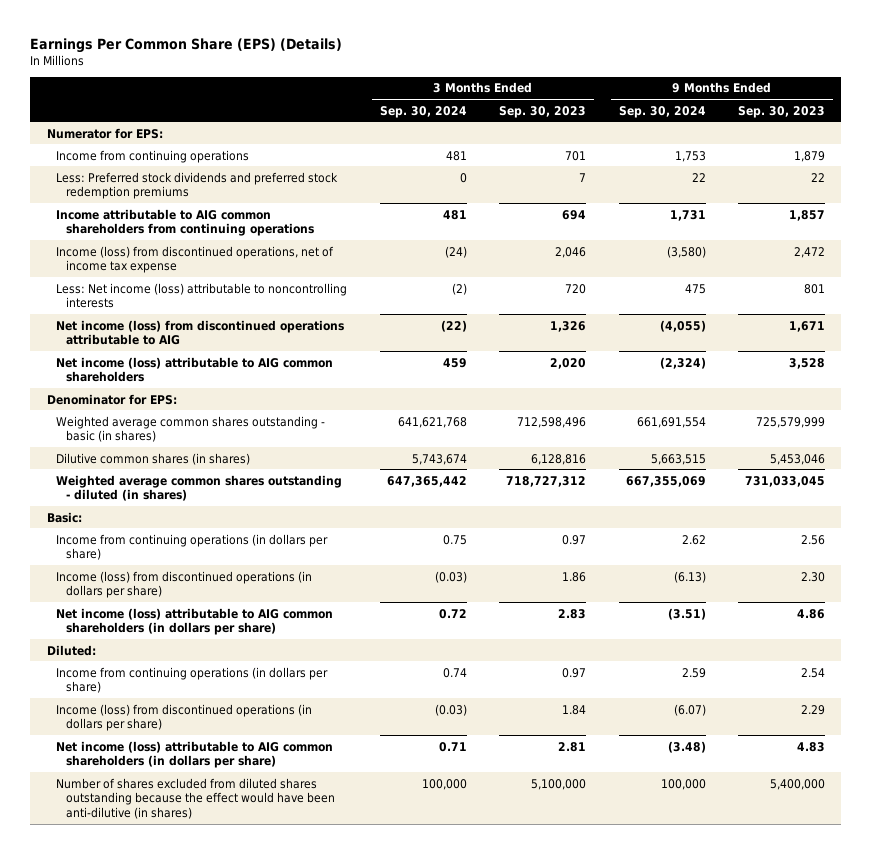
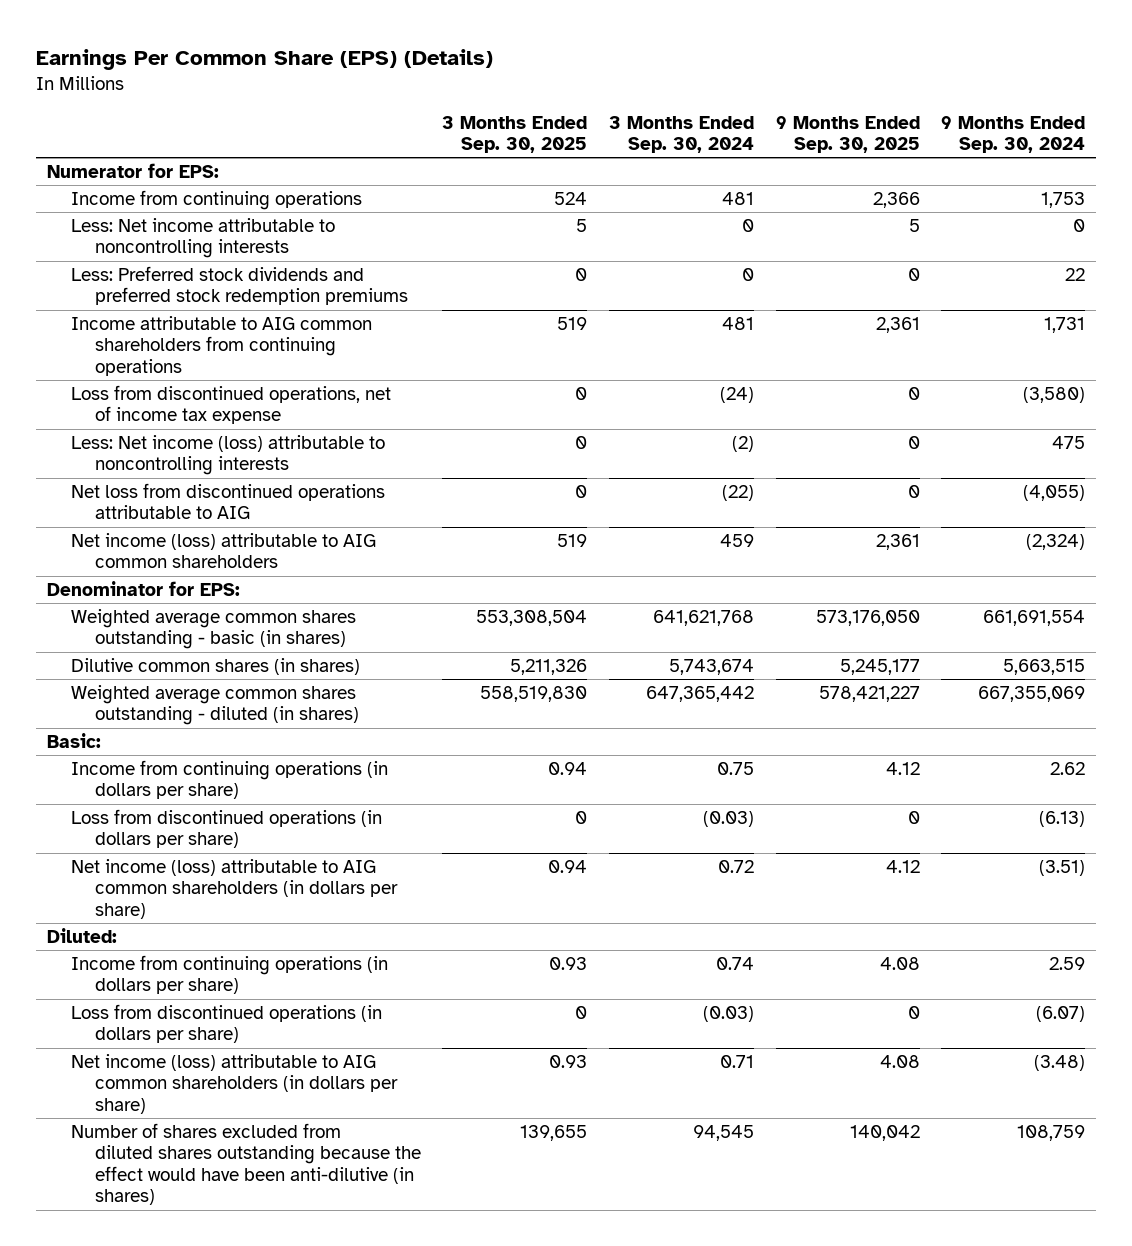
- | 3 Months Ended Sep. 30, 2024 | 3 Months Ended Sep. 30, 2023 | 9 Months Ended Sep. 30, 2024 | 9 Months Ended Sep. 30, 2023
+ | 3 Months Ended Sep. 30, 2025 | 3 Months Ended Sep. 30, 2024 | 9 Months Ended Sep. 30, 2025 | 9 Months Ended Sep. 30, 2024
+ Less: Net income attributable to noncontrolling interests | 5 | 0 | 5 | 0
- Income (loss) from discontinued operations, net of income tax expense | (24) | 2,046 | (3,580) | 2,472
+ Loss from discontinued operations, net of income tax expense | 0 | (24) | 0 | (3,580)
- Net income (loss) from discontinued operations attributable to AIG | (22) | 1,326 | (4,055) | 1,671
+ Net loss from discontinued operations attributable to AIG | 0 | (22) | 0 | (4,055)
- Income (loss) from discontinued operations (in dollars per share) | (0.03) | 1.86 | (6.13) | 2.30
+ Loss from discontinued operations (in dollars per share) | 0 | (0.03) | 0 | (6.13)
- Income (loss) from discontinued operations (in dollars per share) | (0.03) | 1.84 | (6.07) | 2.29
+ Loss from discontinued operations (in dollars per share) | 0 | (0.03) | 0 | (6.07)
- Number of shares excluded from diluted shares outstanding because the effect would have been anti-dilutive (in shares) | 100,000 | 5,100,000 | 100,000 | 5,400,000
+ Number of shares excluded from diluted shares outstanding because the effect would have been anti-dilutive (in shares) | 139,655 | 94,545 | 140,042 | 108,759

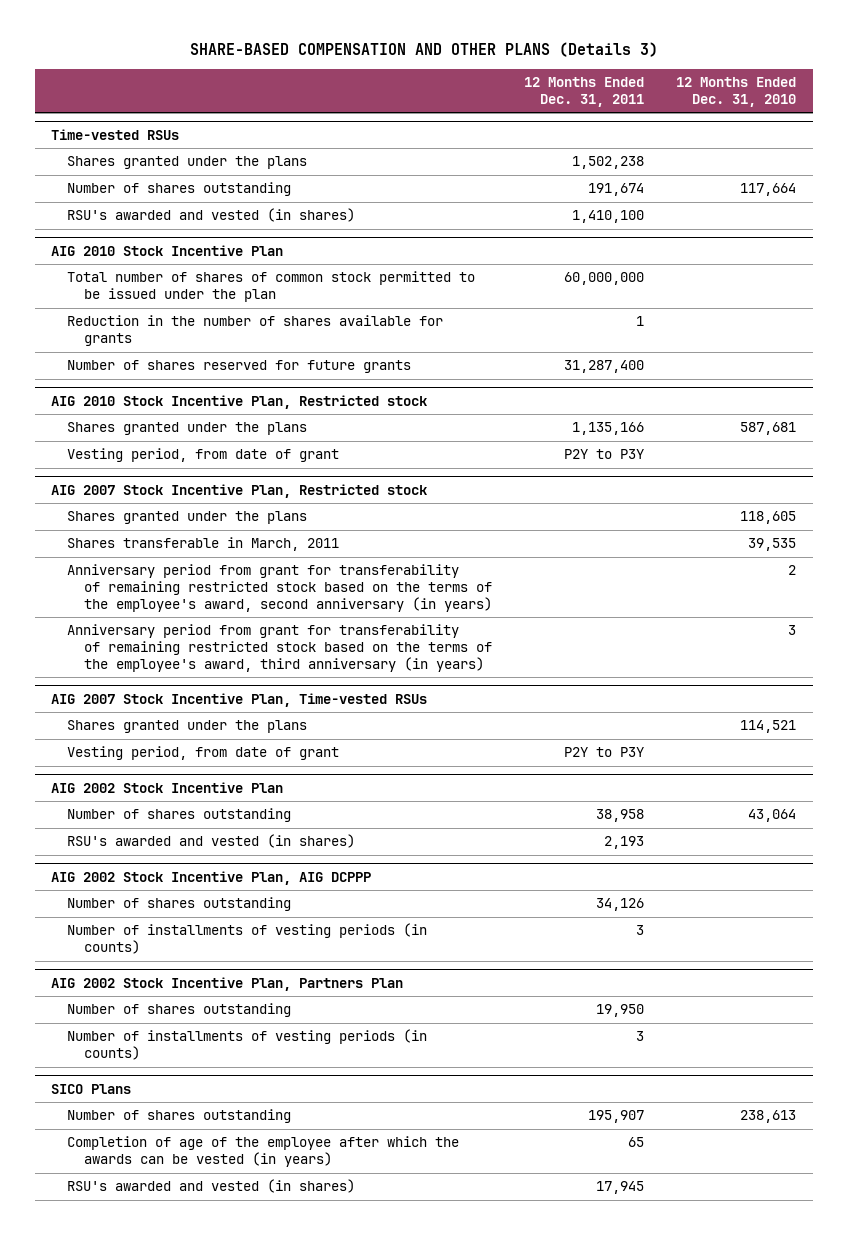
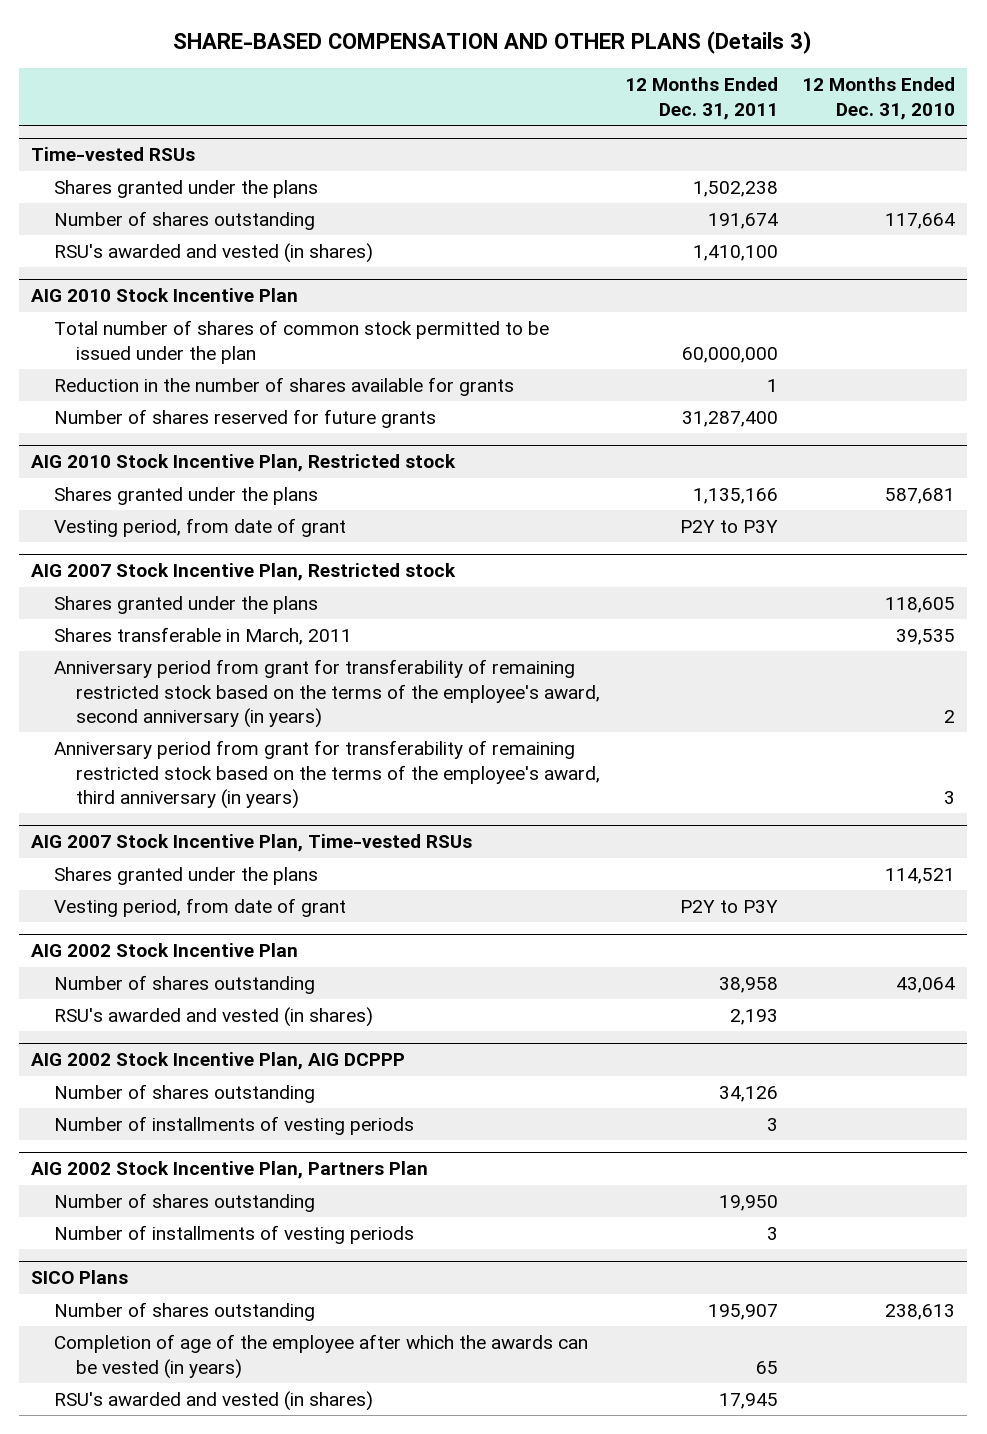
@ AIG 2002 Stock Incentive Plan, AIG DCPPP
- Number of installments of vesting periods (in counts) | 3 |
+ Number of installments of vesting periods | 3 |
@ AIG 2002 Stock Incentive Plan, Partners Plan
- Number of installments of vesting periods (in counts) | 3 |
+ Number of installments of vesting periods | 3 |

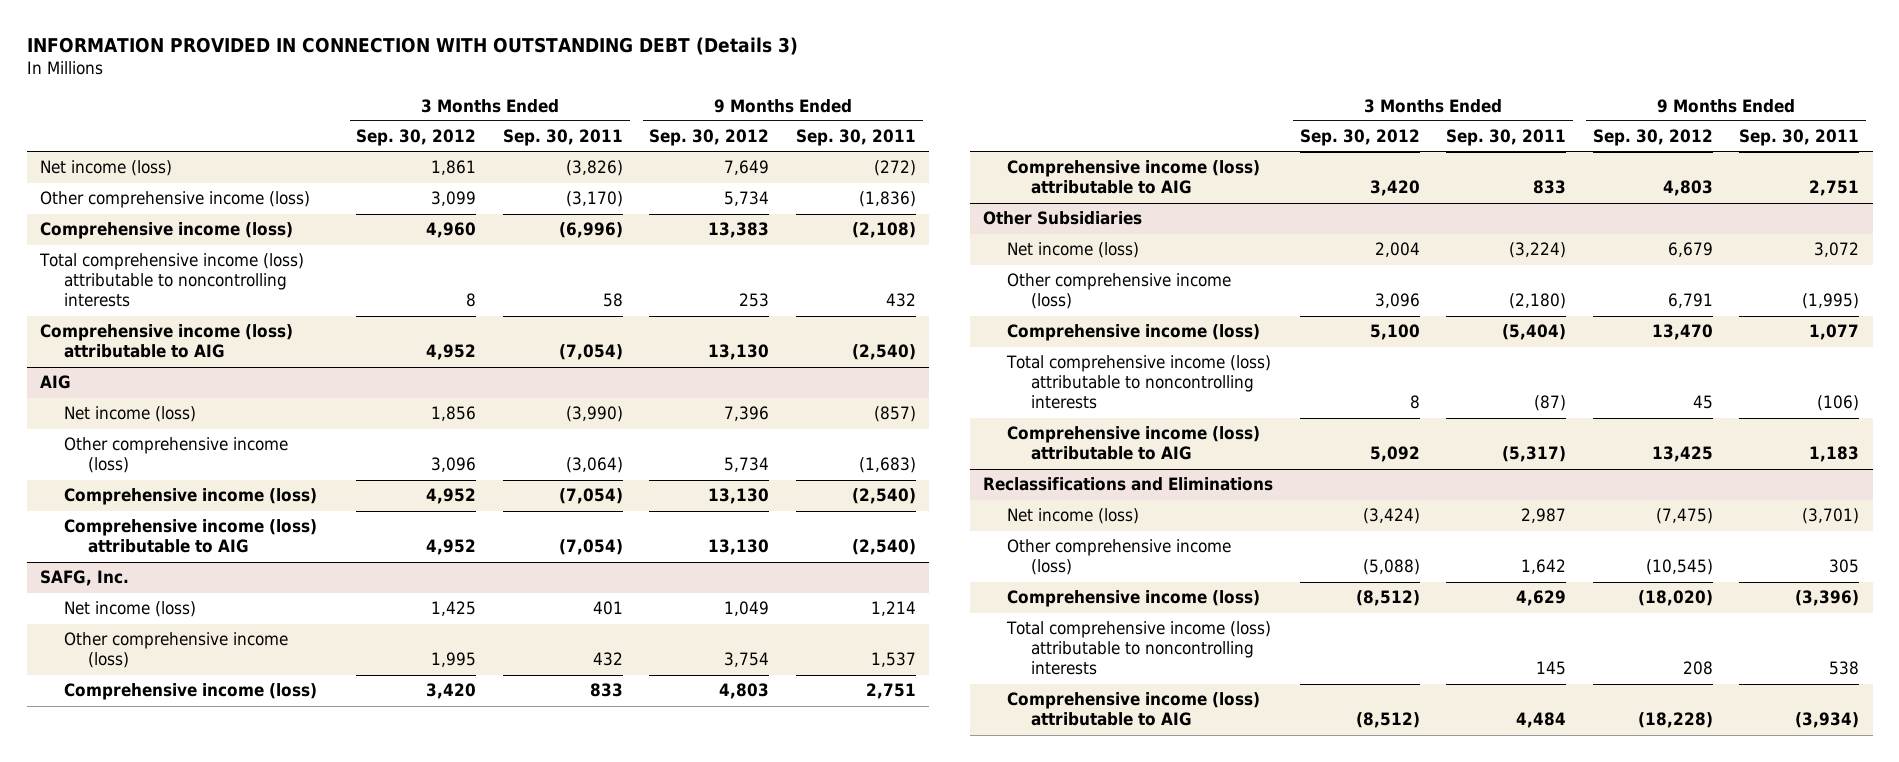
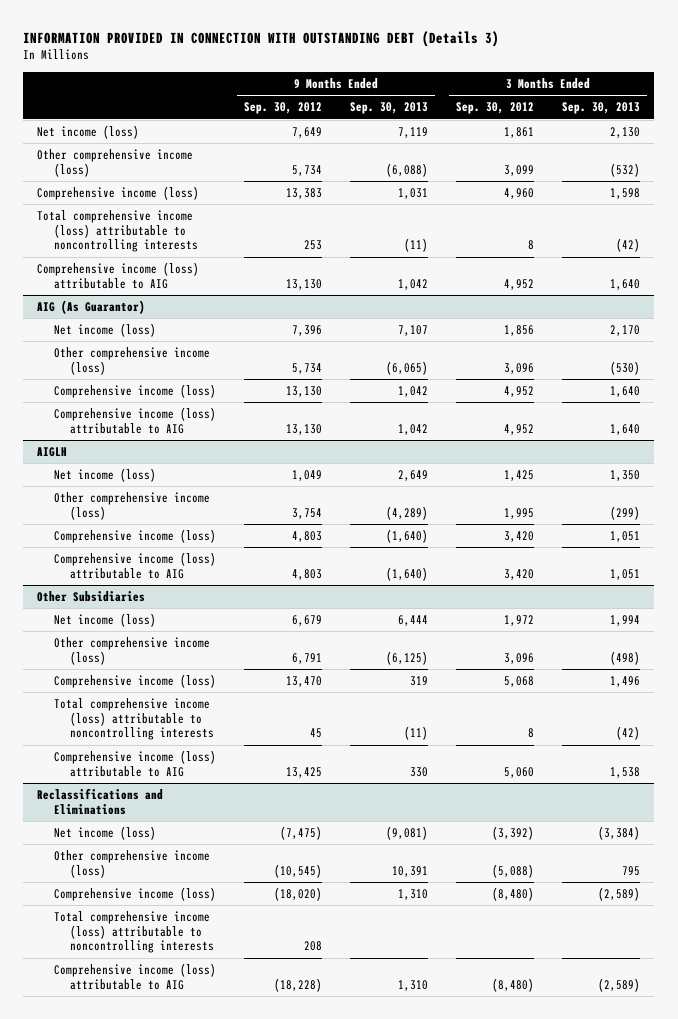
- | 3 Months Ended Sep. 30, 2012 | 3 Months Ended Sep. 30, 2011 | 9 Months Ended Sep. 30, 2012 | 9 Months Ended Sep. 30, 2011
+ | 9 Months Ended Sep. 30, 2012 | 9 Months Ended Sep. 30, 2013 | 3 Months Ended Sep. 30, 2012 | 3 Months Ended Sep. 30, 2013
- AIG
+ AIG (As Guarantor)
- SAFG, Inc.
+ AIGLH
@ Other Subsidiaries
- Net income (loss) | 2,004 | (3,224) | 6,679 | 3,072
+ Net income (loss) | 6,679 | 6,444 | 1,972 | 1,994
- Comprehensive income (loss) | 5,100 | (5,404) | 13,470 | 1,077
+ Comprehensive income (loss) | 13,470 | 319 | 5,068 | 1,496
- Comprehensive income (loss) attributable to AIG | 5,092 | (5,317) | 13,425 | 1,183
+ Comprehensive income (loss) attributable to AIG | 13,425 | 330 | 5,060 | 1,538
@ Reclassifications and Eliminations
- Net income (loss) | (3,424) | 2,987 | (7,475) | (3,701)
+ Net income (loss) | (7,475) | (9,081) | (3,392) | (3,384)
- Comprehensive income (loss) | (8,512) | 4,629 | (18,020) | (3,396)
+ Comprehensive income (loss) | (18,020) | 1,310 | (8,480) | (2,589)
- Comprehensive income (loss) attributable to AIG | (8,512) | 4,484 | (18,228) | (3,934)
+ Comprehensive income (loss) attributable to AIG | (18,228) | 1,310 | (8,480) | (2,589)

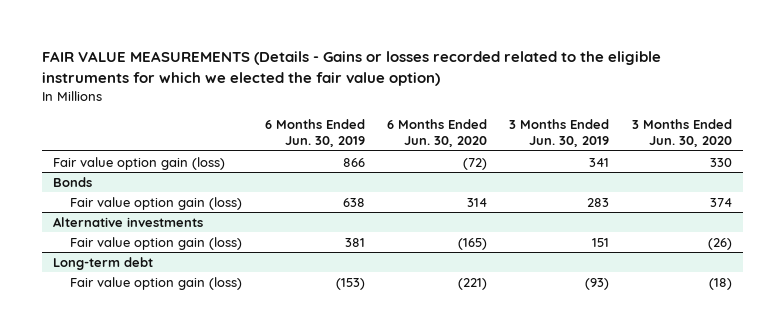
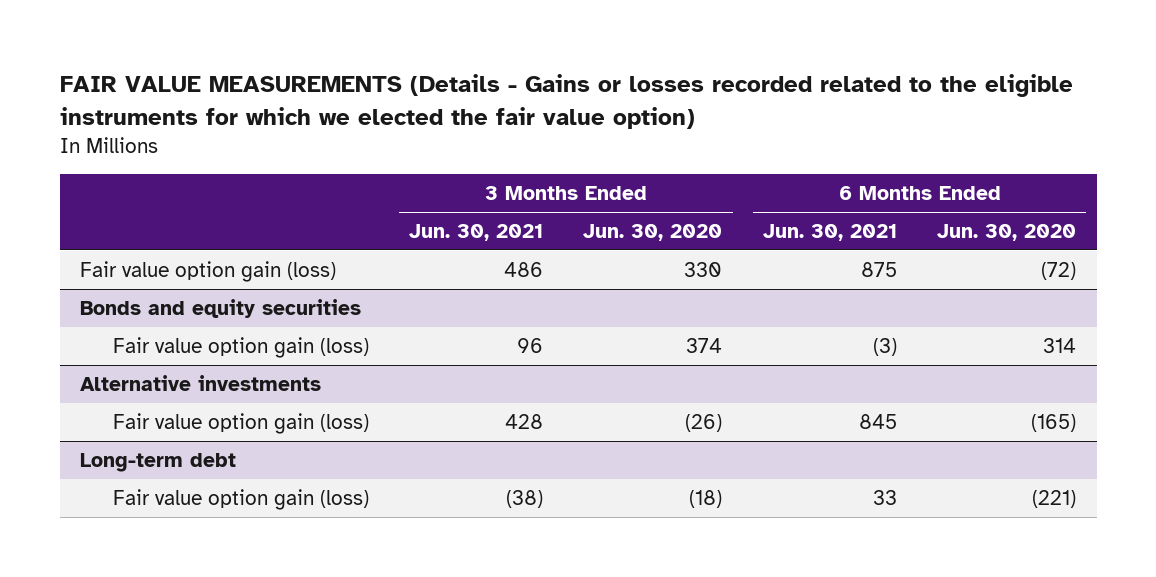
- | 6 Months Ended Jun. 30, 2019 | 6 Months Ended Jun. 30, 2020 | 3 Months Ended Jun. 30, 2019 | 3 Months Ended Jun. 30, 2020
+ | 3 Months Ended Jun. 30, 2021 | 3 Months Ended Jun. 30, 2020 | 6 Months Ended Jun. 30, 2021 | 6 Months Ended Jun. 30, 2020
- Bonds
+ Bonds and equity securities

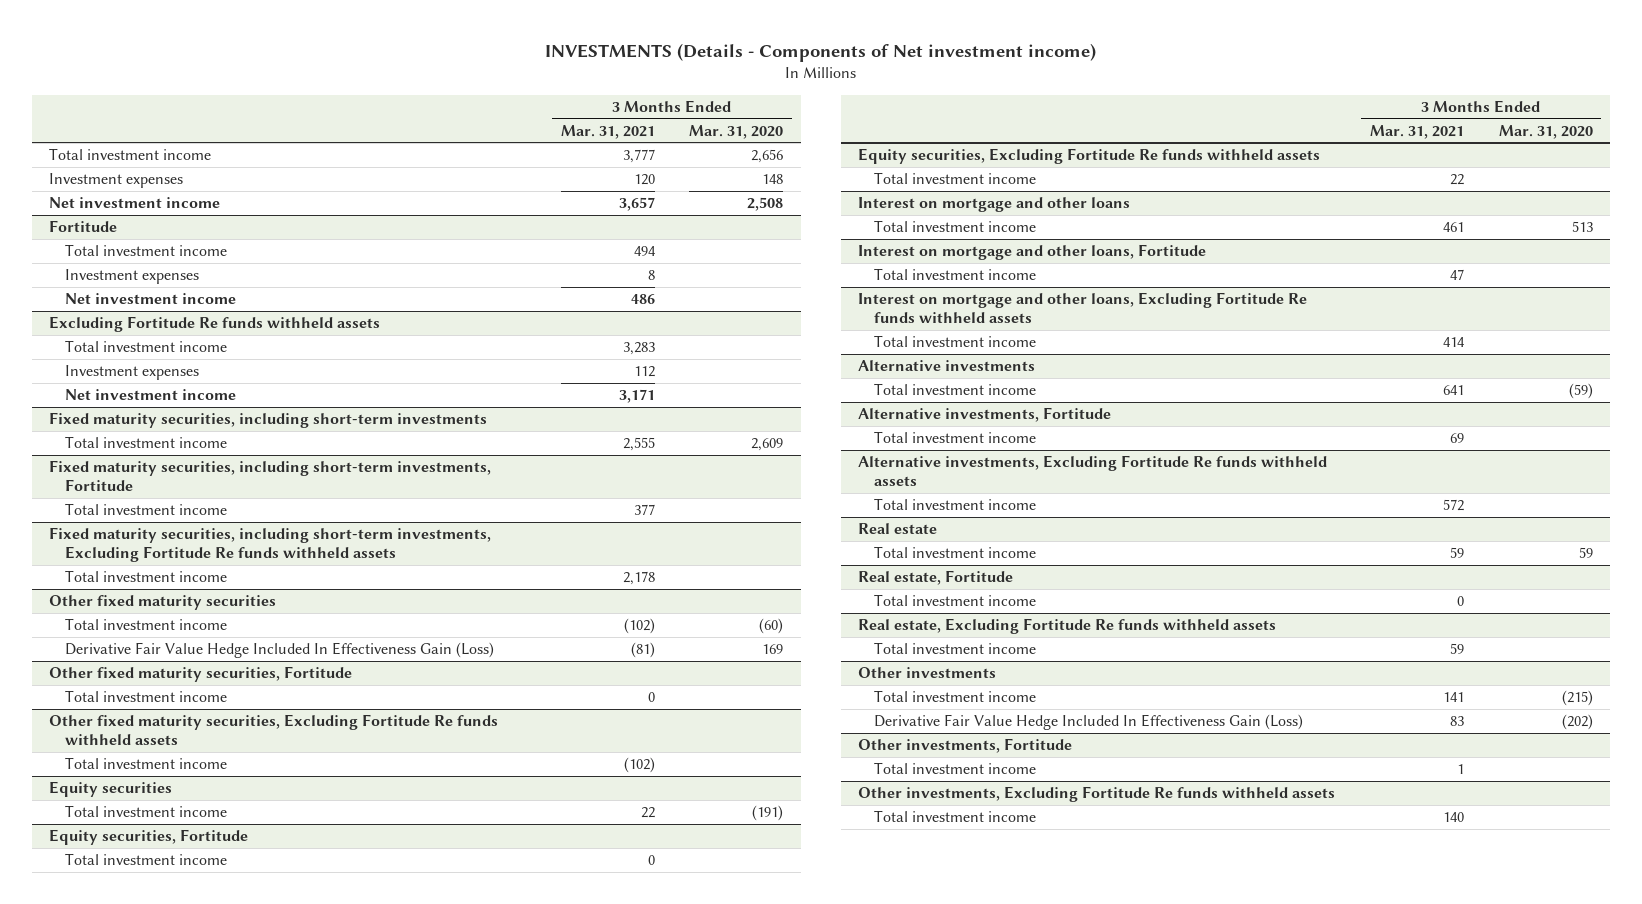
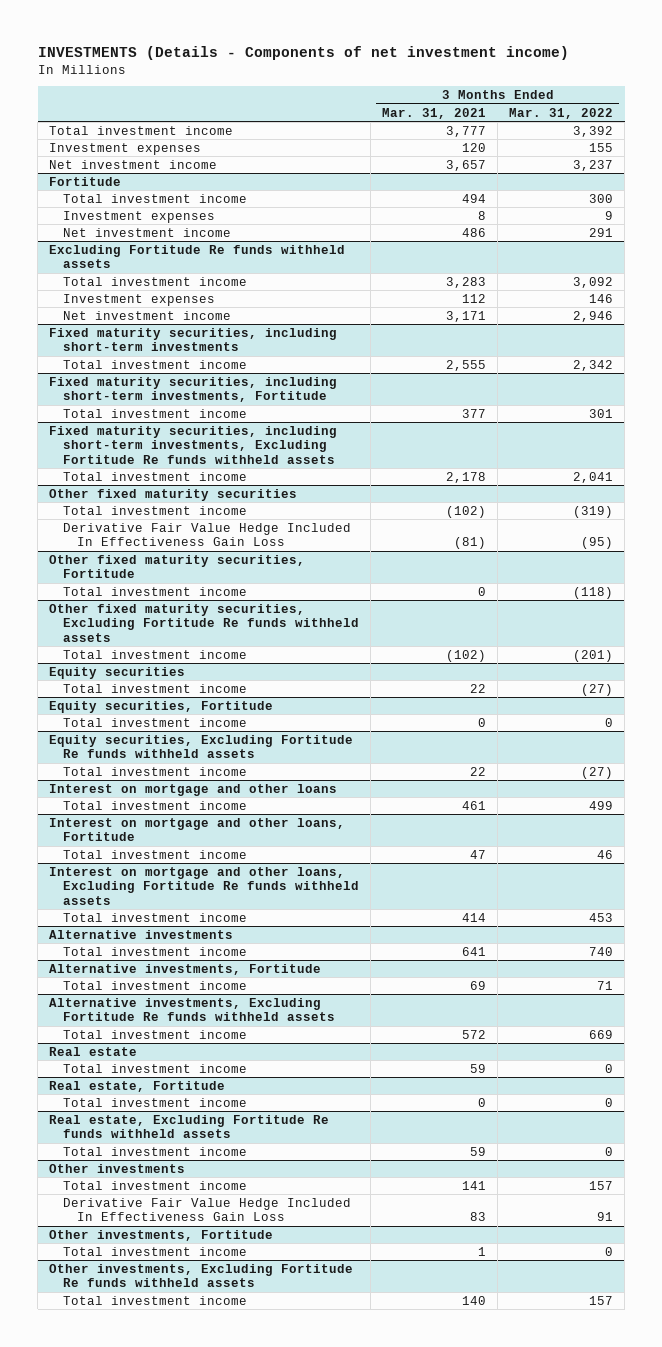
- INVESTMENTS (Details - Components of Net investment income)
+ INVESTMENTS (Details - Components of net investment income)
- | 3 Months Ended Mar. 31, 2021 | 3 Months Ended Mar. 31, 2020
+ | 3 Months Ended Mar. 31, 2021 | 3 Months Ended Mar. 31, 2022
@ Other fixed maturity securities
- Derivative Fair Value Hedge Included In Effectiveness Gain (Loss) | (81) | 169
+ Derivative Fair Value Hedge Included In Effectiveness Gain Loss | (81) | (95)
@ Other investments
- Derivative Fair Value Hedge Included In Effectiveness Gain (Loss) | 83 | (202)
+ Derivative Fair Value Hedge Included In Effectiveness Gain Loss | 83 | 91

